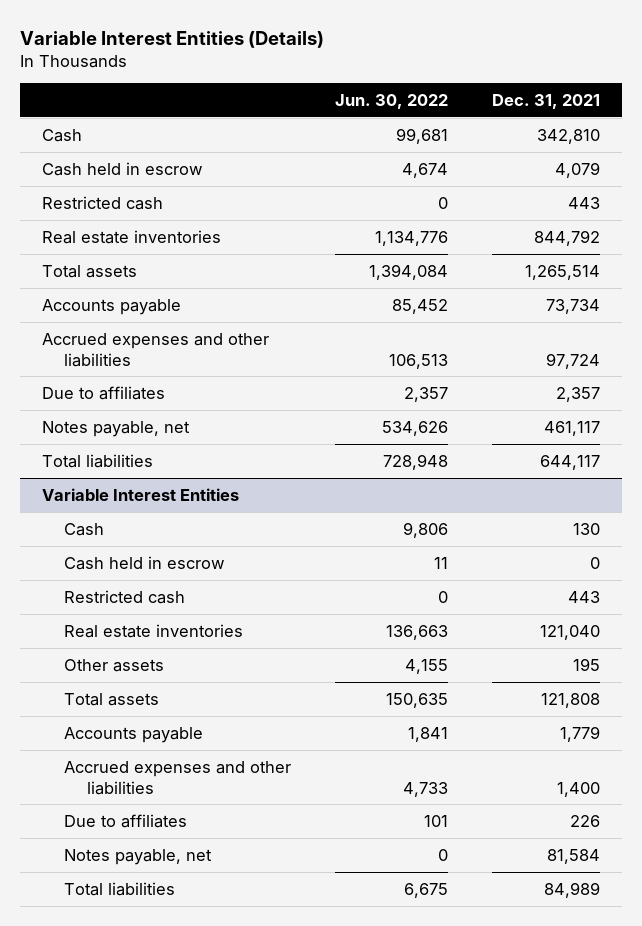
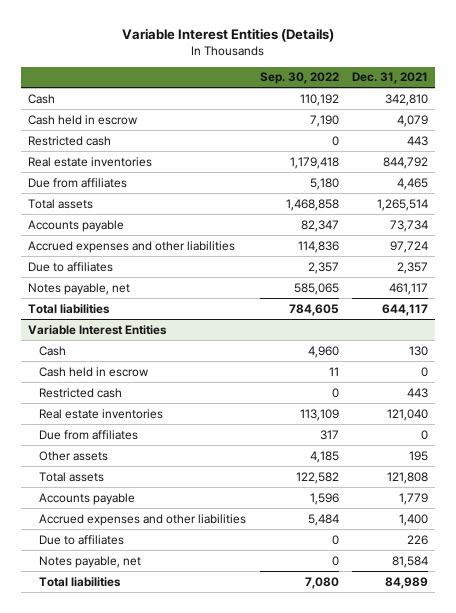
- | Jun. 30, 2022 | Dec. 31, 2021
+ | Sep. 30, 2022 | Dec. 31, 2021
+ Due from affiliates | 5,180 | 4,465
@ Variable Interest Entities
+ Due from affiliates | 317 | 0

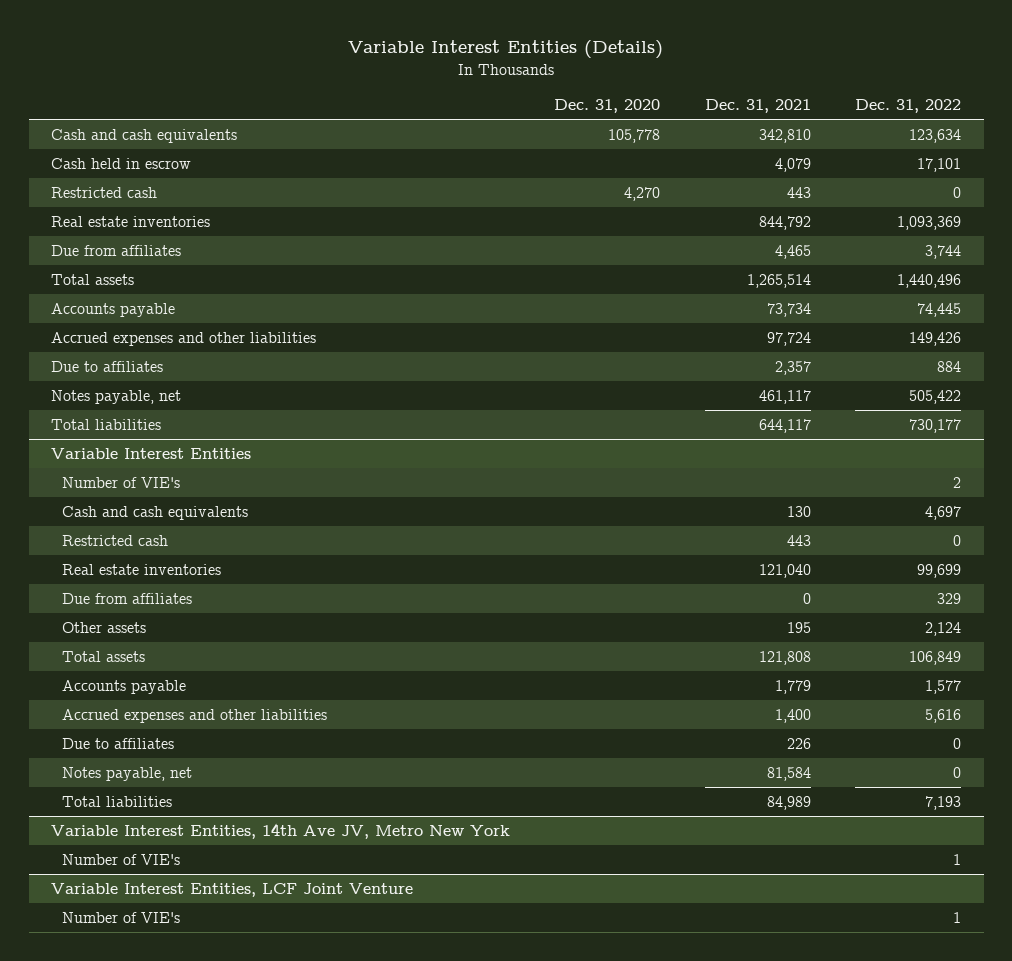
- | Sep. 30, 2022 | Dec. 31, 2021
+ | Dec. 31, 2020 | Dec. 31, 2021 | Dec. 31, 2022
- Cash | 110,192 | 342,810
+ Cash and cash equivalents | 105,778 | 342,810 | 123,634
@ Variable Interest Entities
- Cash | 4,960 | 130
- Cash held in escrow | 11 | 0
+ Number of VIE's | | | 2
+ Cash and cash equivalents | | 130 | 4,697
+ Variable Interest Entities, 14th Ave JV, Metro New York
+ Number of VIE's | | | 1
+ Variable Interest Entities, LCF Joint Venture
+ Number of VIE's | | | 1

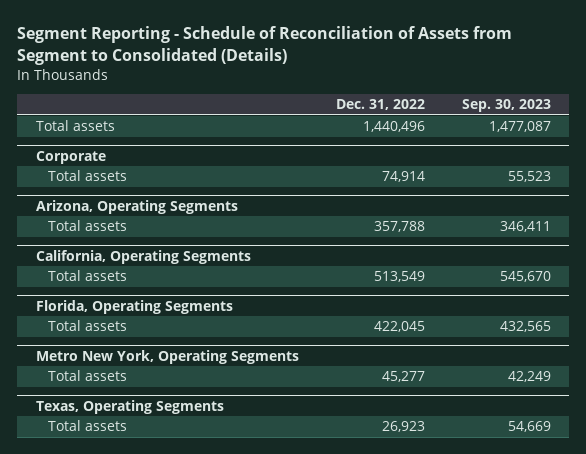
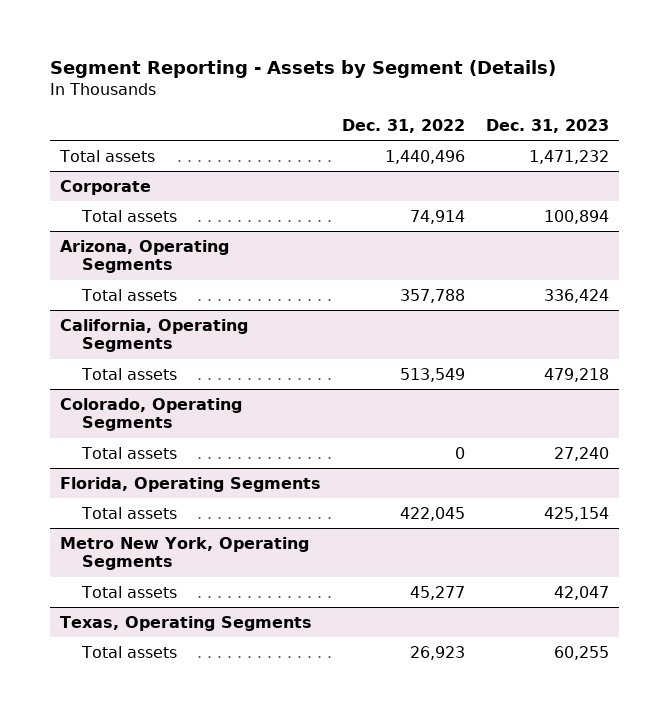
- Segment Reporting - Schedule of Reconciliation of Assets from Segment to Consolidated (Details)
+ Segment Reporting - Assets by Segment (Details)
- | Dec. 31, 2022 | Sep. 30, 2023
+ | Dec. 31, 2022 | Dec. 31, 2023
+ Colorado, Operating Segments
+ Total assets | 0 | 27,240

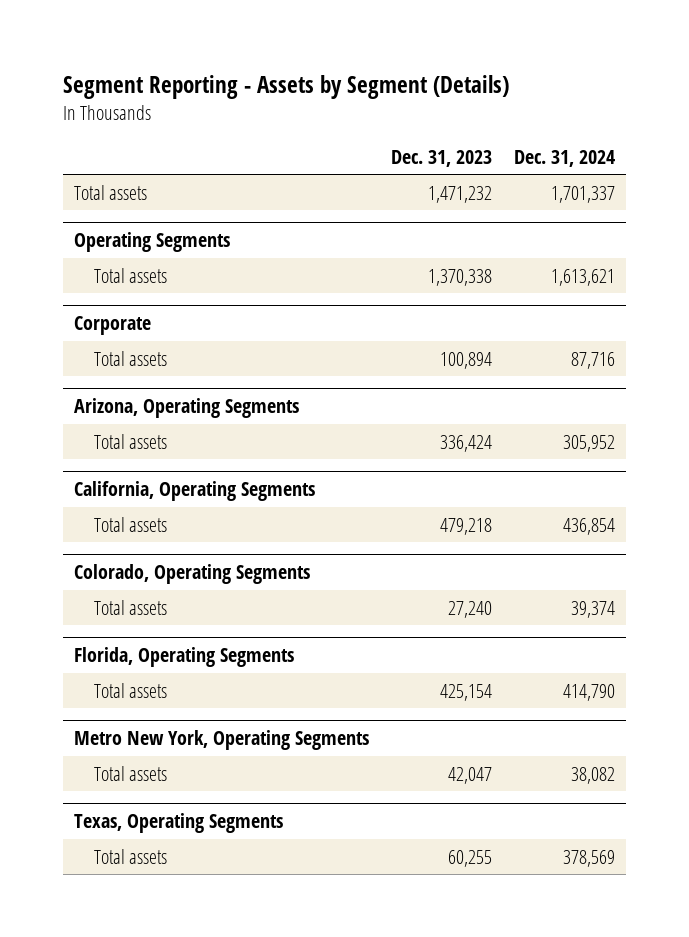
- | Dec. 31, 2022 | Dec. 31, 2023
+ | Dec. 31, 2023 | Dec. 31, 2024
+ Operating Segments
+ Total assets | 1,370,338 | 1,613,621

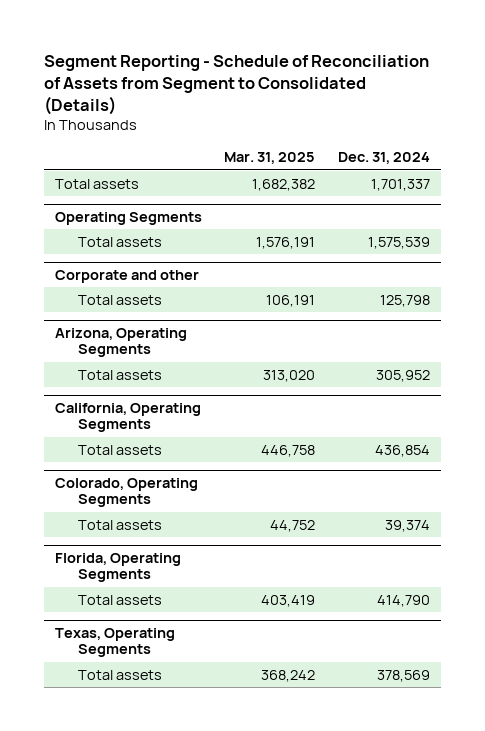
- Segment Reporting - Assets by Segment (Details)
+ Segment Reporting - Schedule of Reconciliation of Assets from Segment to Consolidated (Details)
- | Dec. 31, 2023 | Dec. 31, 2024
+ | Mar. 31, 2025 | Dec. 31, 2024
@ Operating Segments
- Total assets | 1,370,338 | 1,613,621
- Corporate
- Total assets | 100,894 | 87,716
@ Operating Segments
+ Total assets | 1,576,191 | 1,575,539
+ Corporate and other
+ Total assets | 106,191 | 125,798
- Metro New York, Operating Segments
- Total assets | 42,047 | 38,082

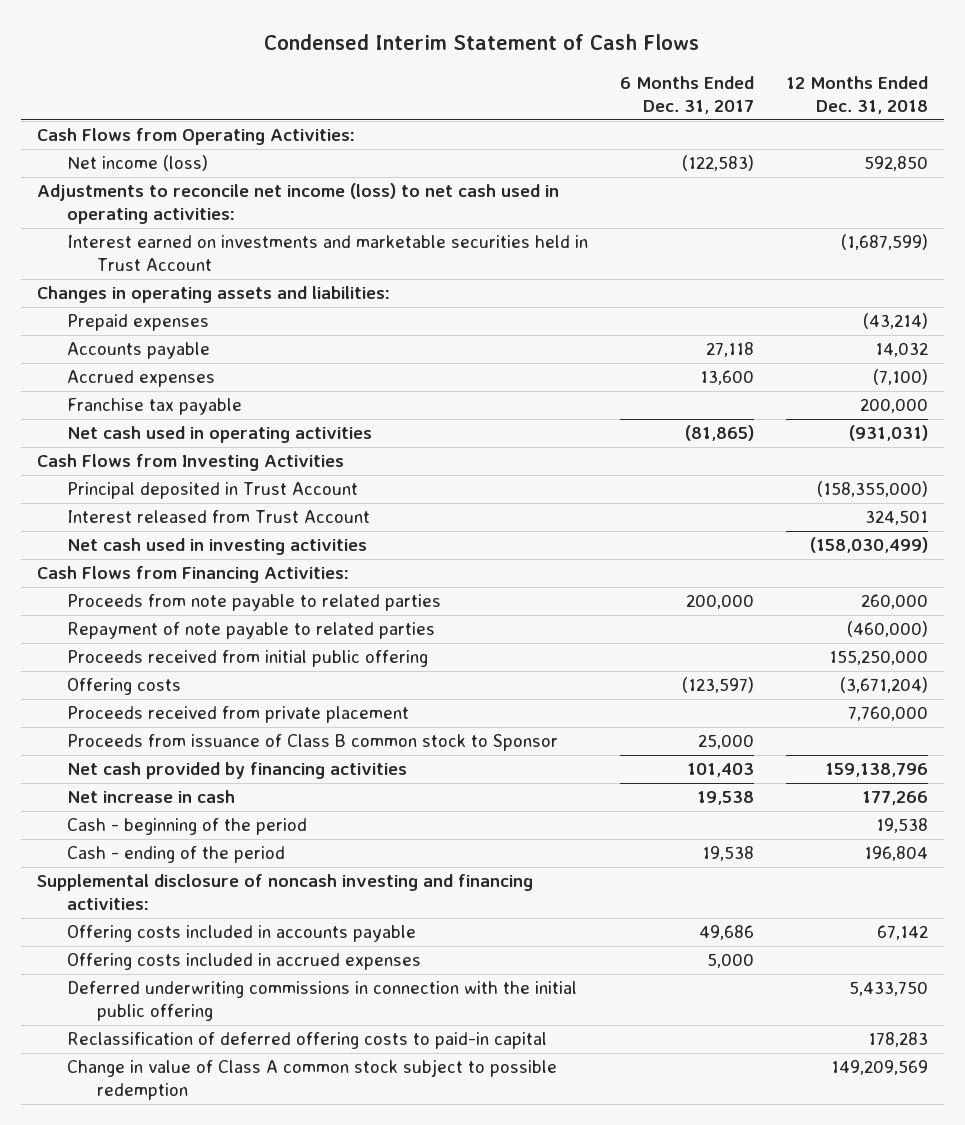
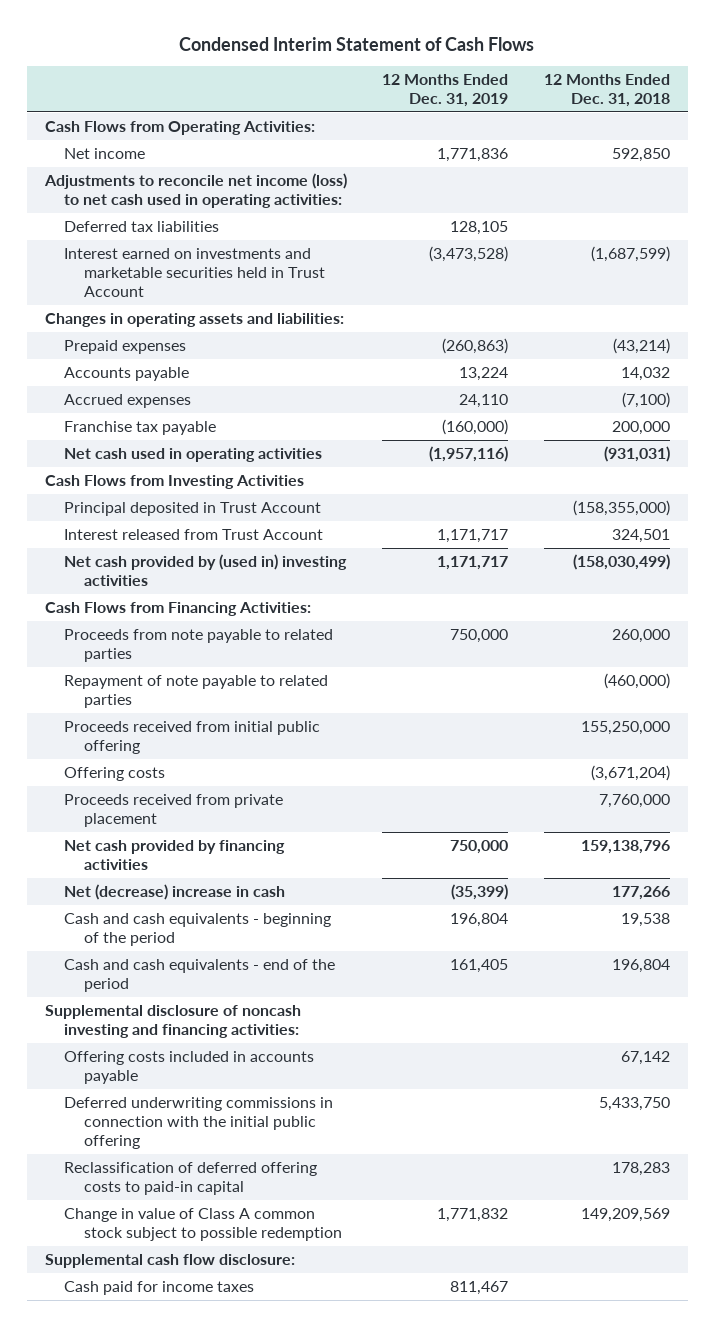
- | 6 Months Ended Dec. 31, 2017 | 12 Months Ended Dec. 31, 2018
+ | 12 Months Ended Dec. 31, 2019 | 12 Months Ended Dec. 31, 2018
- Net income (loss) | (122,583) | 592,850
+ Net income | 1,771,836 | 592,850
+ Deferred tax liabilities | 128,105 |
- Net cash used in investing activities | | (158,030,499)
+ Net cash provided by (used in) investing activities | 1,171,717 | (158,030,499)
- Proceeds from issuance of Class B common stock to Sponsor | 25,000 |
- Net increase in cash | 19,538 | 177,266
- Cash - beginning of the period | | 19,538
- Cash - ending of the period | 19,538 | 196,804
+ Net (decrease) increase in cash | (35,399) | 177,266
+ Cash and cash equivalents - beginning of the period | 196,804 | 19,538
+ Cash and cash equivalents - end of the period | 161,405 | 196,804
- Offering costs included in accrued expenses | 5,000 |
+ Supplemental cash flow disclosure:
+ Cash paid for income taxes | 811,467 |

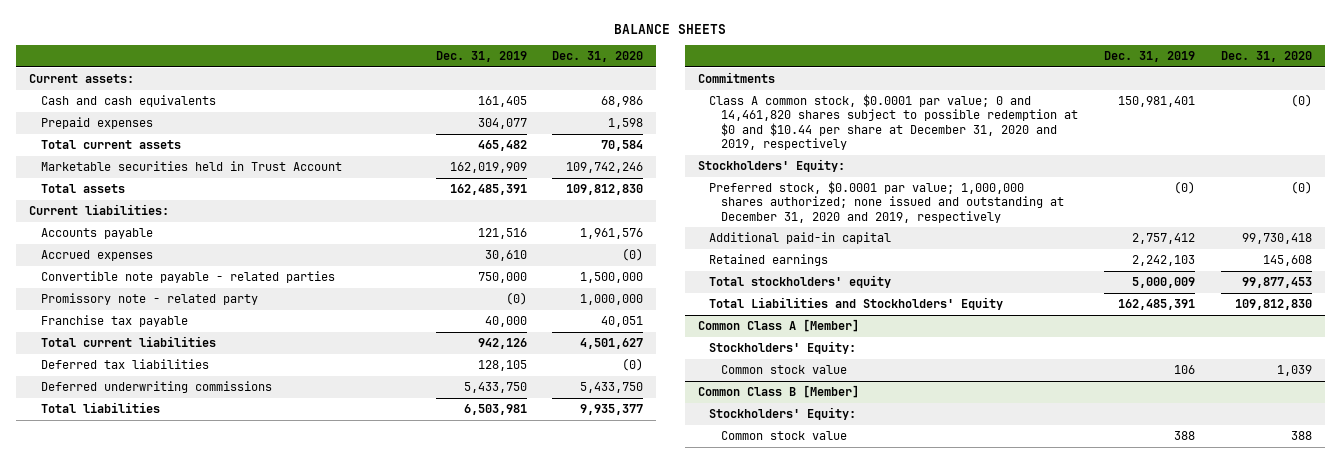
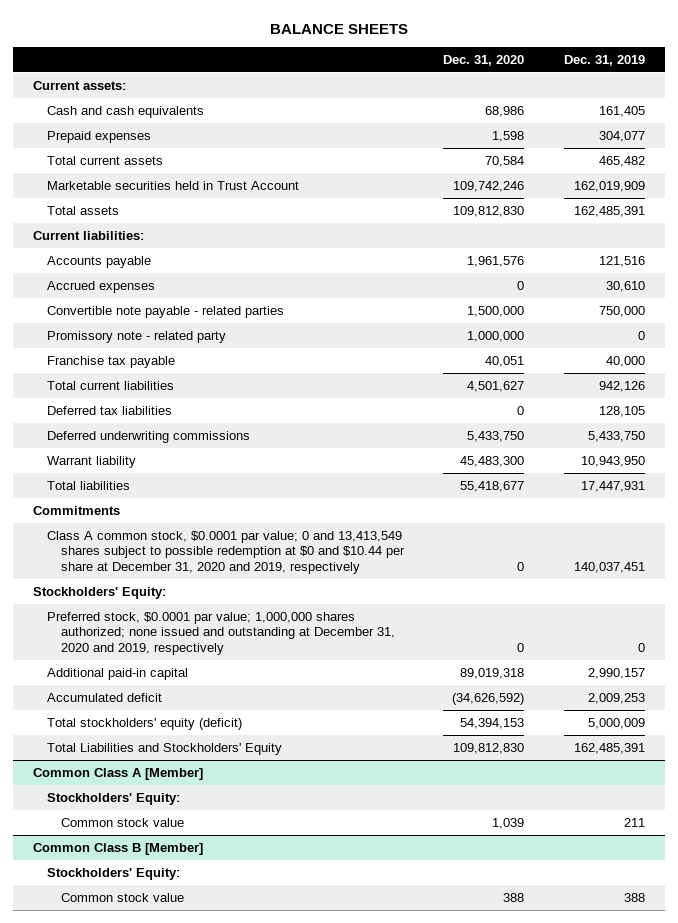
- | Dec. 31, 2019 | Dec. 31, 2020
+ | Dec. 31, 2020 | Dec. 31, 2019
- Accrued expenses | 30,610 | (0)
+ Accrued expenses | 0 | 30,610
- Promissory note - related party | (0) | 1,000,000
+ Promissory note - related party | 1,000,000 | 0
- Deferred tax liabilities | 128,105 | (0)
+ Deferred tax liabilities | 0 | 128,105
- Total liabilities | 6,503,981 | 9,935,377
+ Warrant liability | 45,483,300 | 10,943,950
+ Total liabilities | 55,418,677 | 17,447,931
- Class A common stock, $0.0001 par value; 0 and 14,461,820 shares subject to possible redemption at $0 and $10.44 per share at December 31, 2020 and 2019, respectively | 150,981,401 | (0)
+ Class A common stock, $0.0001 par value; 0 and 13,413,549 shares subject to possible redemption at $0 and $10.44 per share at December 31, 2020 and 2019, respectively | 0 | 140,037,451
- Preferred stock, $0.0001 par value; 1,000,000 shares authorized; none issued and outstanding at December 31, 2020 and 2019, respectively | (0) | (0)
- Additional paid-in capital | 2,757,412 | 99,730,418
- Retained earnings | 2,242,103 | 145,608
- Total stockholders' equity | 5,000,009 | 99,877,453
+ Preferred stock, $0.0001 par value; 1,000,000 shares authorized; none issued and outstanding at December 31, 2020 and 2019, respectively | 0 | 0
+ Additional paid-in capital | 89,019,318 | 2,990,157
+ Accumulated deficit | (34,626,592) | 2,009,253
+ Total stockholders' equity (deficit) | 54,394,153 | 5,000,009
@ Common Class A [Member]
- Common stock value | 106 | 1,039
+ Common stock value | 1,039 | 211

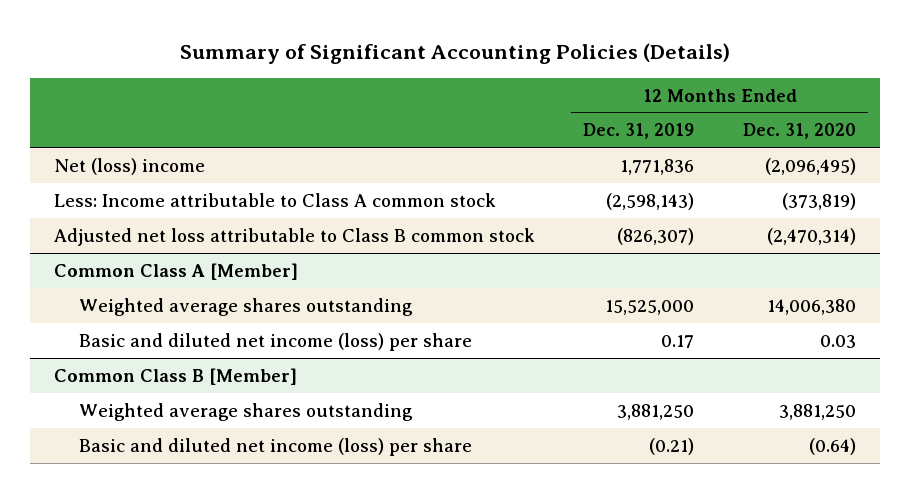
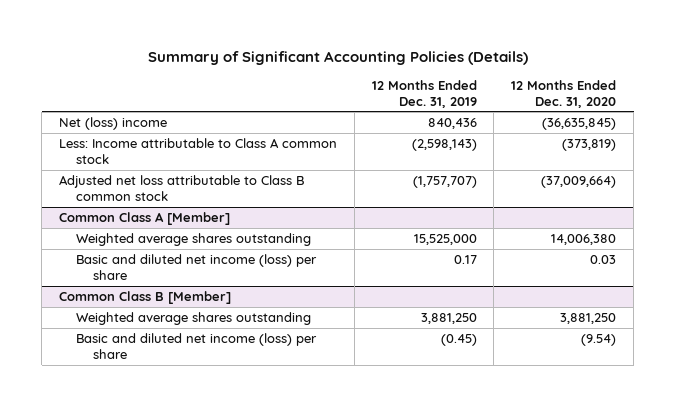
- Net (loss) income | 1,771,836 | (2,096,495)
+ Net (loss) income | 840,436 | (36,635,845)
- Adjusted net loss attributable to Class B common stock | (826,307) | (2,470,314)
+ Adjusted net loss attributable to Class B common stock | (1,757,707) | (37,009,664)
@ Common Class B [Member]
- Basic and diluted net income (loss) per share | (0.21) | (0.64)
+ Basic and diluted net income (loss) per share | (0.45) | (9.54)

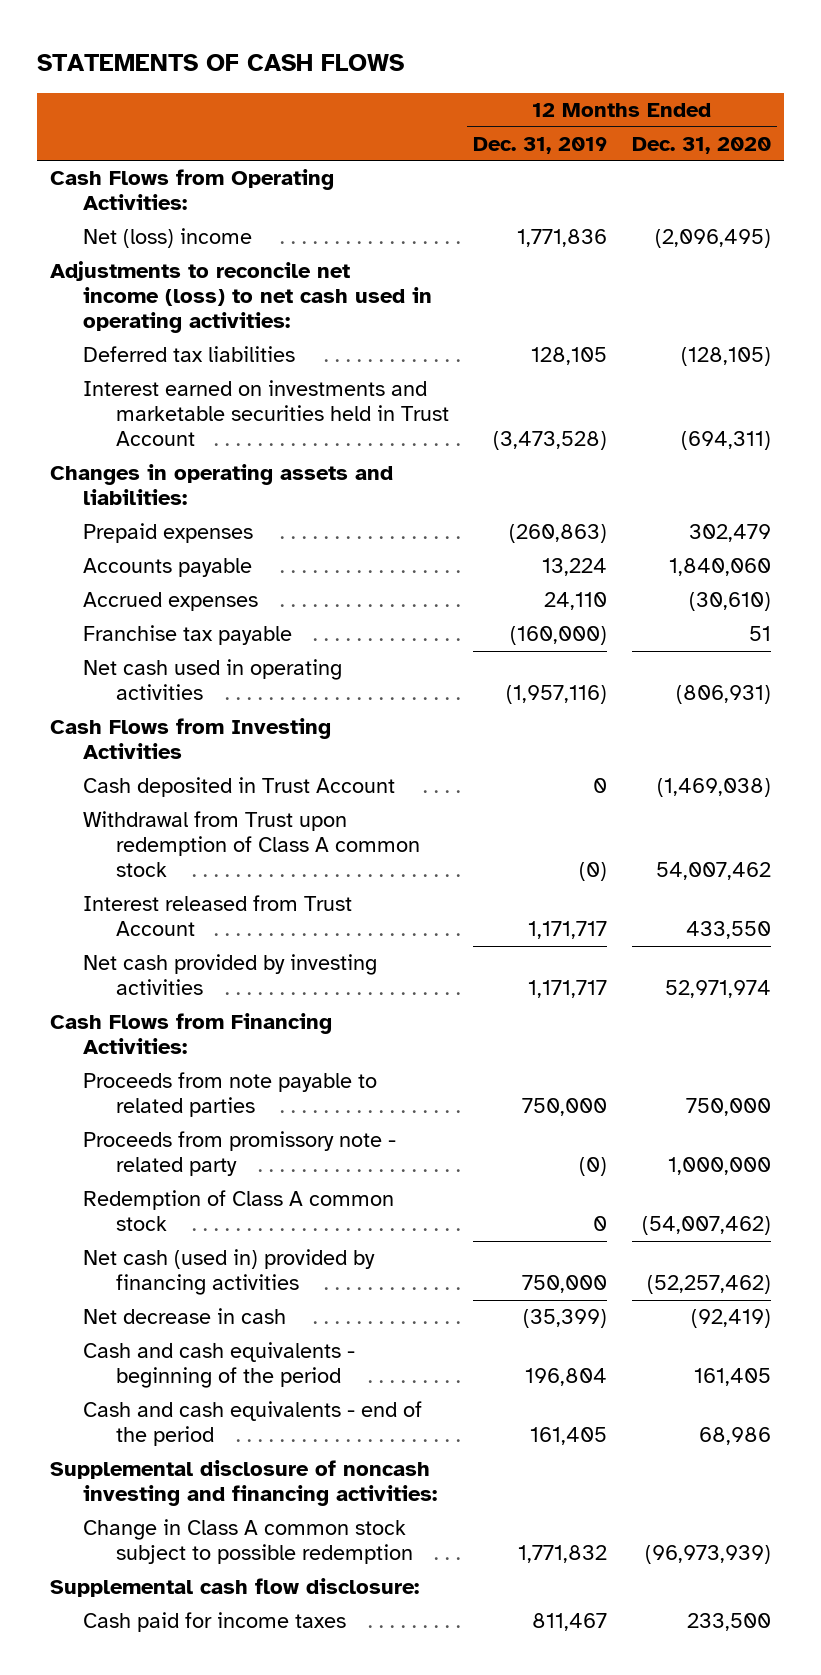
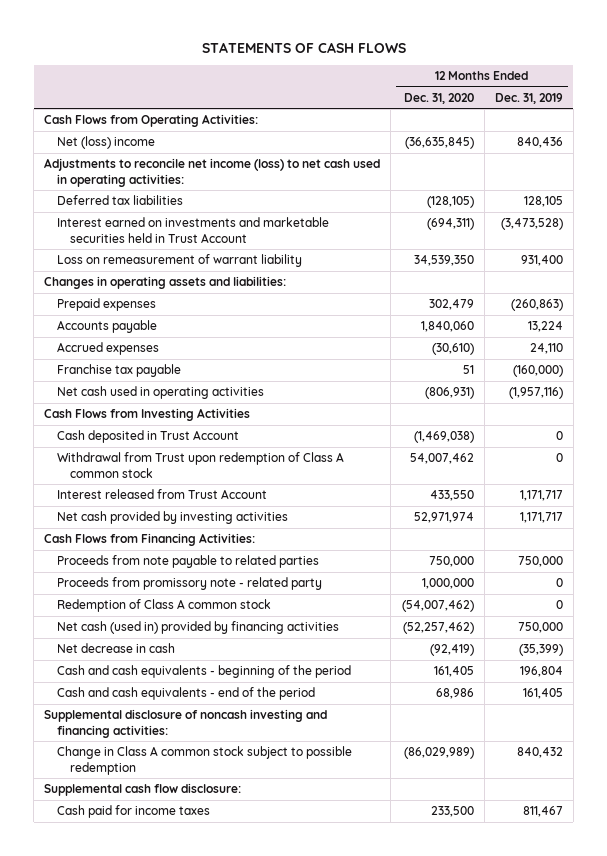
- | 12 Months Ended Dec. 31, 2019 | 12 Months Ended Dec. 31, 2020
+ | 12 Months Ended Dec. 31, 2020 | 12 Months Ended Dec. 31, 2019
- Net (loss) income | 1,771,836 | (2,096,495)
+ Net (loss) income | (36,635,845) | 840,436
+ Loss on remeasurement of warrant liability | 34,539,350 | 931,400
- Withdrawal from Trust upon redemption of Class A common stock | (0) | 54,007,462
+ Withdrawal from Trust upon redemption of Class A common stock | 54,007,462 | 0
- Proceeds from promissory note - related party | (0) | 1,000,000
+ Proceeds from promissory note - related party | 1,000,000 | 0
- Change in Class A common stock subject to possible redemption | 1,771,832 | (96,973,939)
+ Change in Class A common stock subject to possible redemption | (86,029,989) | 840,432

